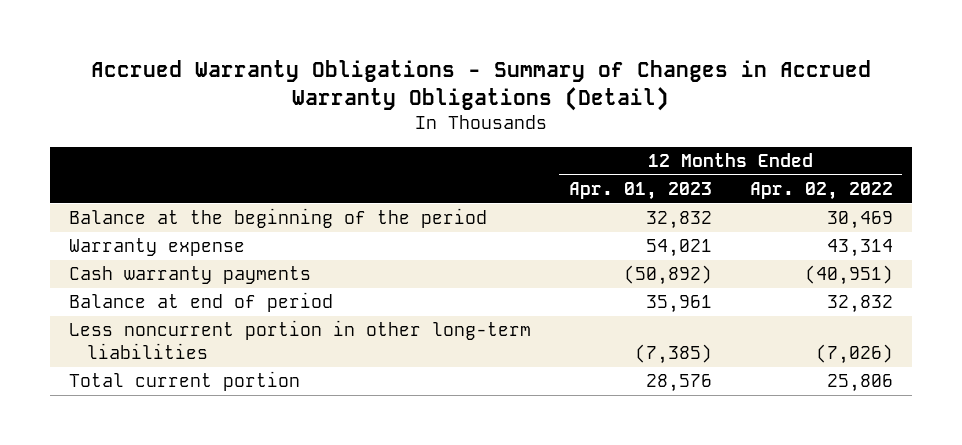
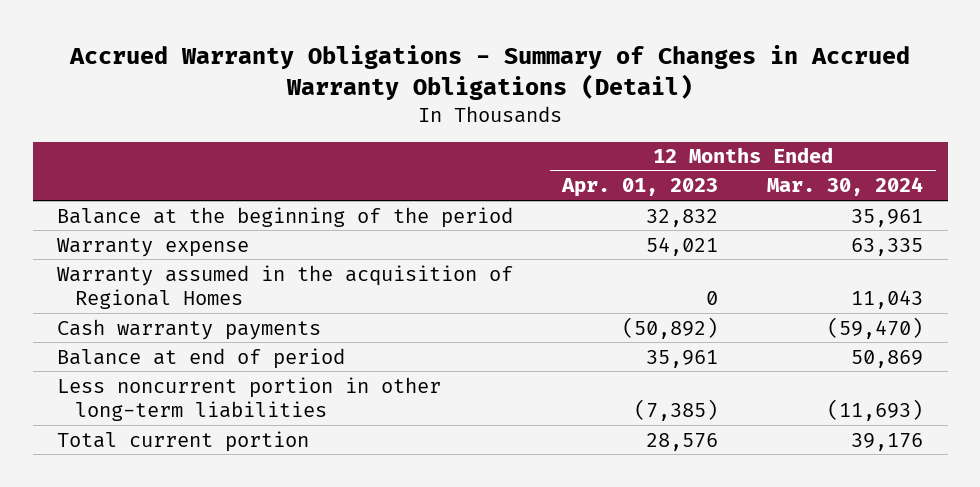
- | 12 Months Ended Apr. 01, 2023 | 12 Months Ended Apr. 02, 2022
+ | 12 Months Ended Apr. 01, 2023 | 12 Months Ended Mar. 30, 2024
+ Warranty assumed in the acquisition of Regional Homes | 0 | 11,043

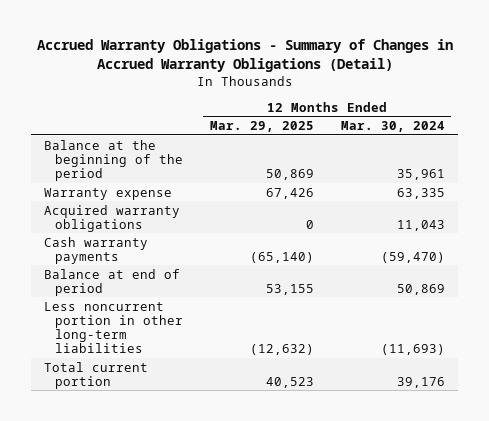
- | 12 Months Ended Apr. 01, 2023 | 12 Months Ended Mar. 30, 2024
+ | 12 Months Ended Mar. 29, 2025 | 12 Months Ended Mar. 30, 2024
- Warranty assumed in the acquisition of Regional Homes | 0 | 11,043
+ Acquired warranty obligations | 0 | 11,043

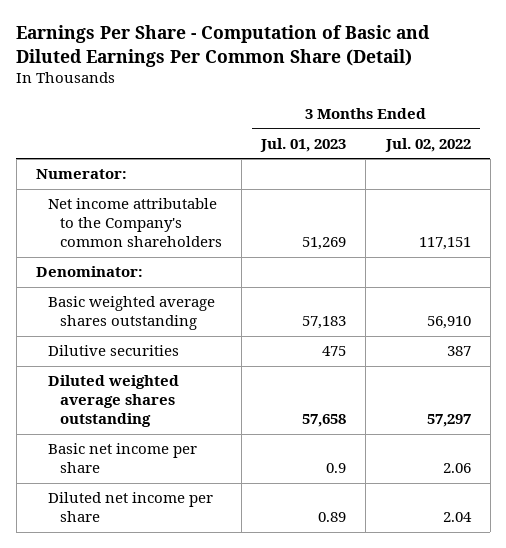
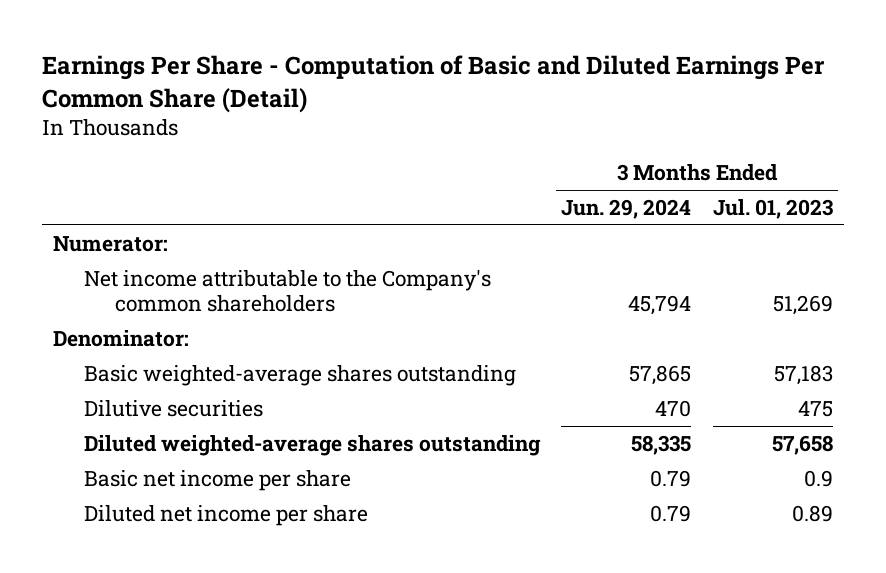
- | 3 Months Ended Jul. 01, 2023 | 3 Months Ended Jul. 02, 2022
+ | 3 Months Ended Jun. 29, 2024 | 3 Months Ended Jul. 01, 2023
- Basic weighted average shares outstanding | 57,183 | 56,910
+ Basic weighted-average shares outstanding | 57,865 | 57,183
- Diluted weighted average shares outstanding | 57,658 | 57,297
+ Diluted weighted-average shares outstanding | 58,335 | 57,658

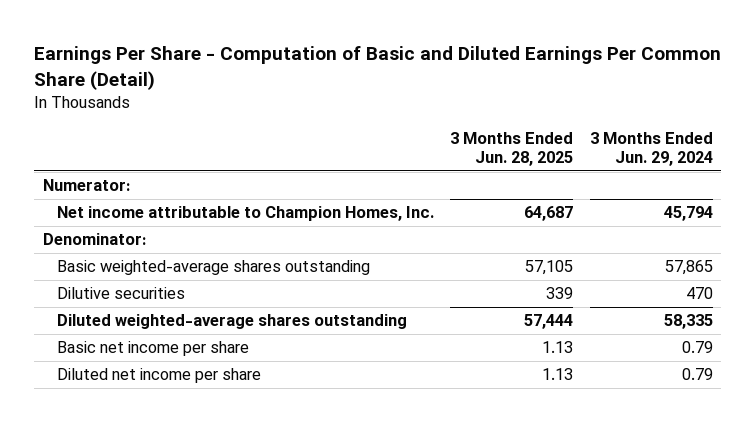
- | 3 Months Ended Jun. 29, 2024 | 3 Months Ended Jul. 01, 2023
+ | 3 Months Ended Jun. 28, 2025 | 3 Months Ended Jun. 29, 2024
- Net income attributable to the Company's common shareholders | 45,794 | 51,269
+ Net income attributable to Champion Homes, Inc. | 64,687 | 45,794

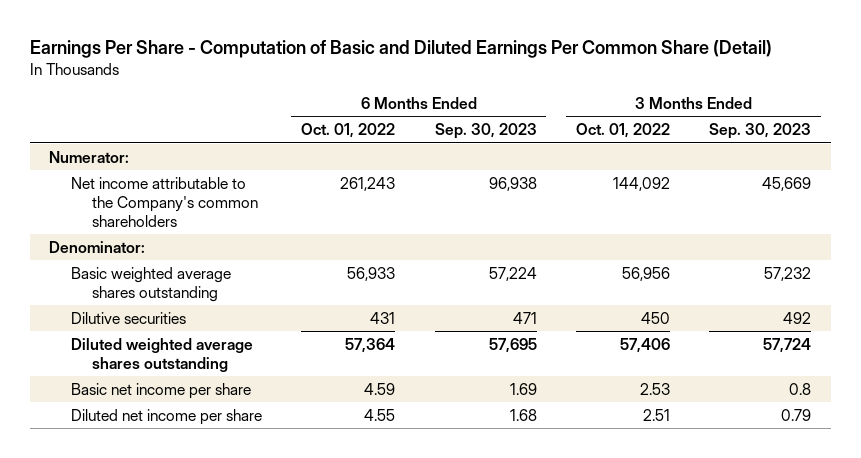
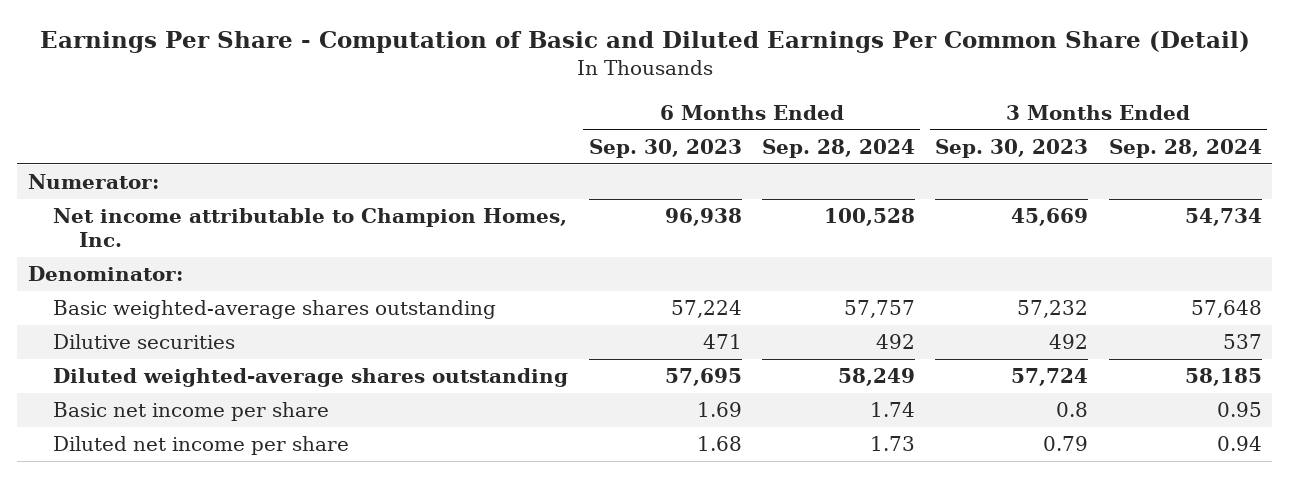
- | 6 Months Ended Oct. 01, 2022 | 6 Months Ended Sep. 30, 2023 | 3 Months Ended Oct. 01, 2022 | 3 Months Ended Sep. 30, 2023
+ | 6 Months Ended Sep. 30, 2023 | 6 Months Ended Sep. 28, 2024 | 3 Months Ended Sep. 30, 2023 | 3 Months Ended Sep. 28, 2024
- Net income attributable to the Company's common shareholders | 261,243 | 96,938 | 144,092 | 45,669
+ Net income attributable to Champion Homes, Inc. | 96,938 | 100,528 | 45,669 | 54,734
- Basic weighted average shares outstanding | 56,933 | 57,224 | 56,956 | 57,232
+ Basic weighted-average shares outstanding | 57,224 | 57,757 | 57,232 | 57,648
- Diluted weighted average shares outstanding | 57,364 | 57,695 | 57,406 | 57,724
+ Diluted weighted-average shares outstanding | 57,695 | 58,249 | 57,724 | 58,185

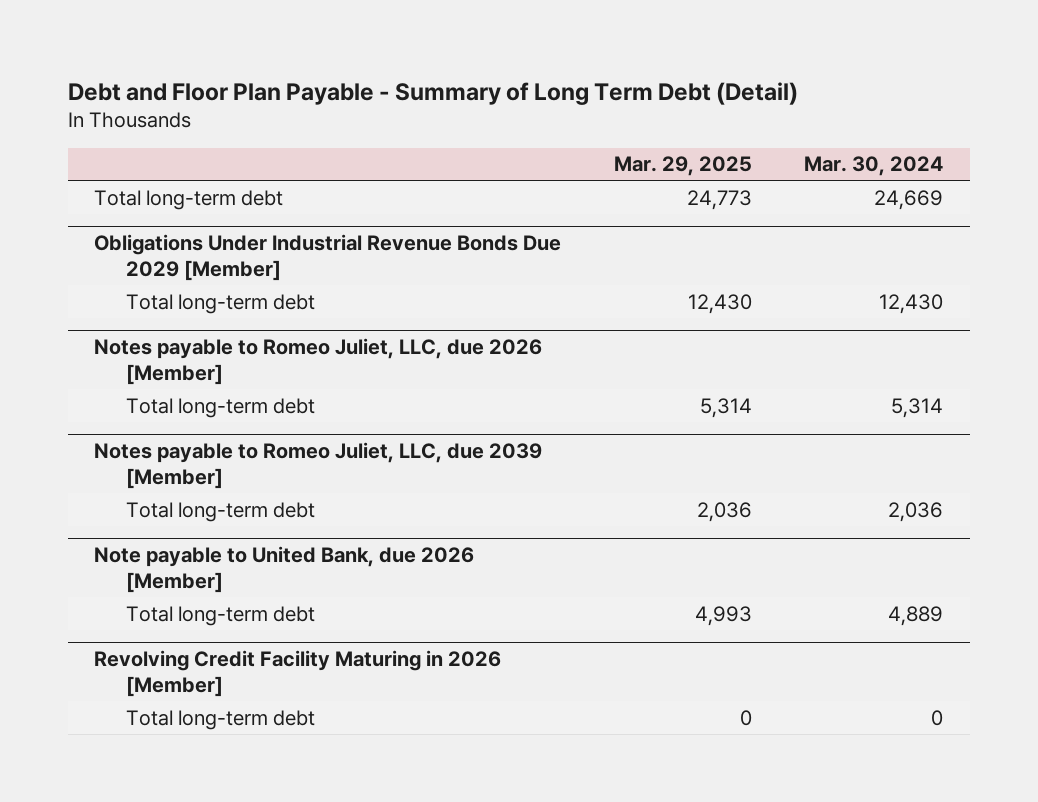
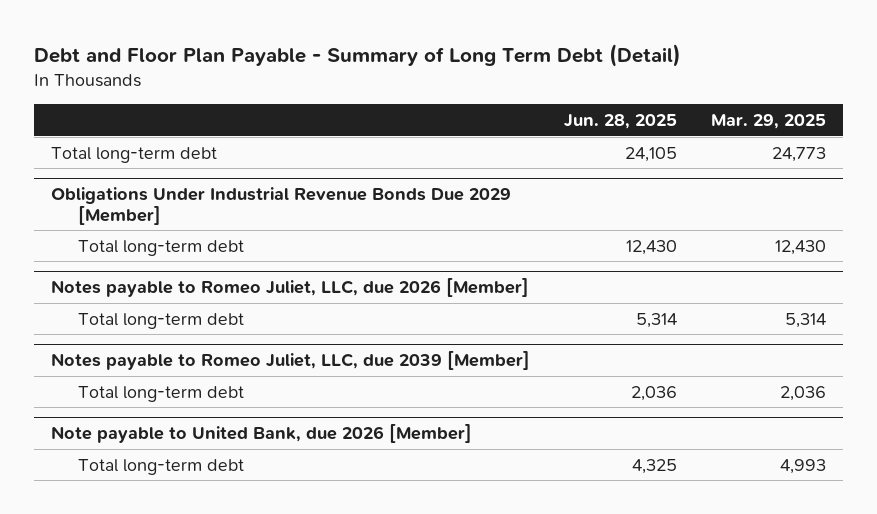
- | Mar. 29, 2025 | Mar. 30, 2024
+ | Jun. 28, 2025 | Mar. 29, 2025
- Revolving Credit Facility Maturing in 2026 [Member]
- Total long-term debt | 0 | 0

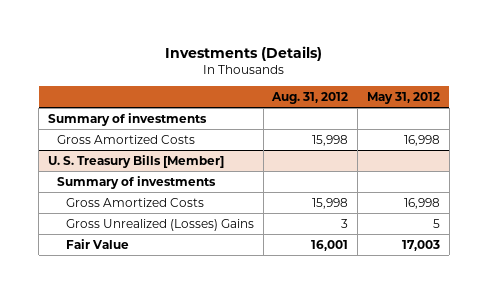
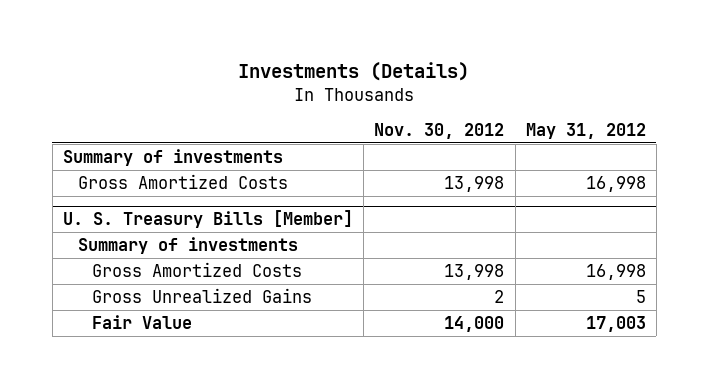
- | Aug. 31, 2012 | May 31, 2012
+ | Nov. 30, 2012 | May 31, 2012
@ U. S. Treasury Bills [Member]
- Gross Unrealized (Losses) Gains | 3 | 5
+ Gross Unrealized Gains | 2 | 5

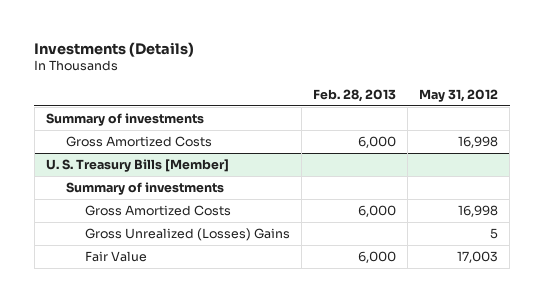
- | Nov. 30, 2012 | May 31, 2012
+ | Feb. 28, 2013 | May 31, 2012
@ U. S. Treasury Bills [Member]
- Gross Unrealized Gains | 2 | 5
+ Gross Unrealized (Losses) Gains | | 5

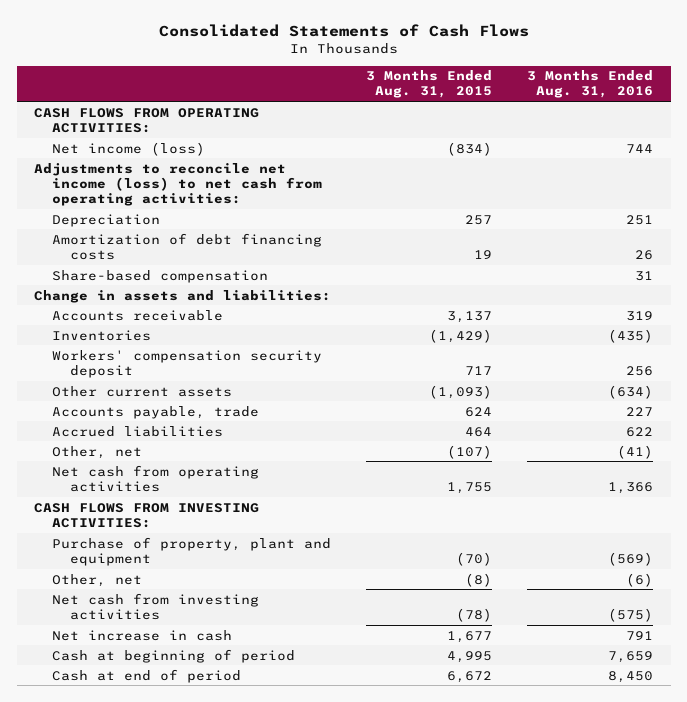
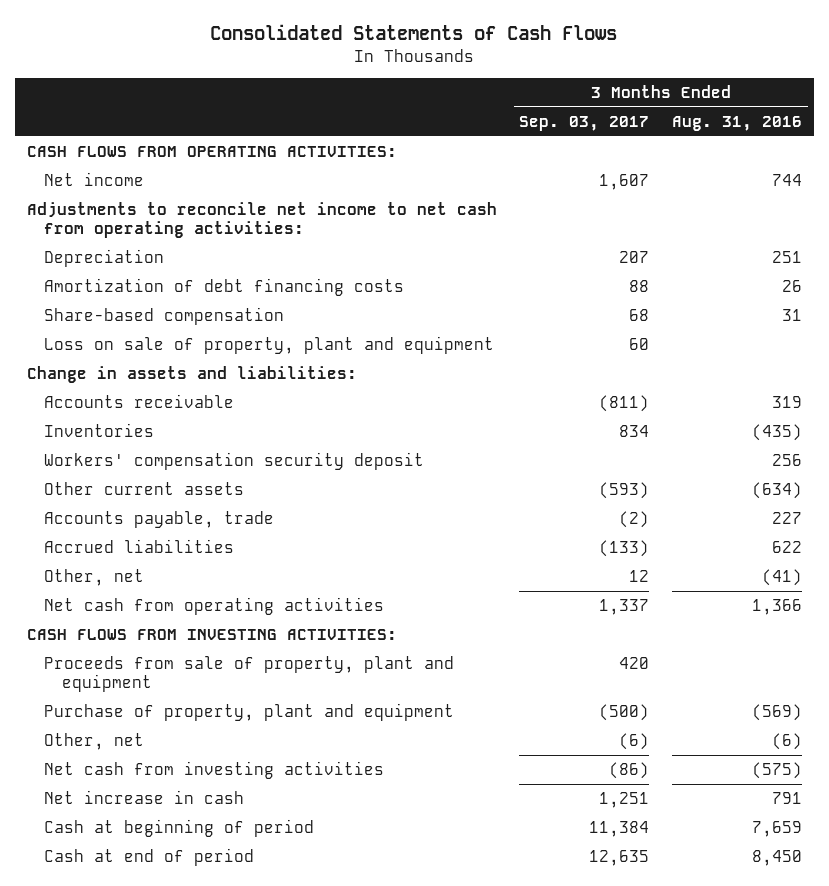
- | 3 Months Ended Aug. 31, 2015 | 3 Months Ended Aug. 31, 2016
+ | 3 Months Ended Sep. 03, 2017 | 3 Months Ended Aug. 31, 2016
- Net income (loss) | (834) | 744
- Adjustments to reconcile net income (loss) to net cash from operating activities:
+ Net income | 1,607 | 744
+ Adjustments to reconcile net income to net cash from operating activities:
+ Loss on sale of property, plant and equipment | 60 |
+ Proceeds from sale of property, plant and equipment | 420 |

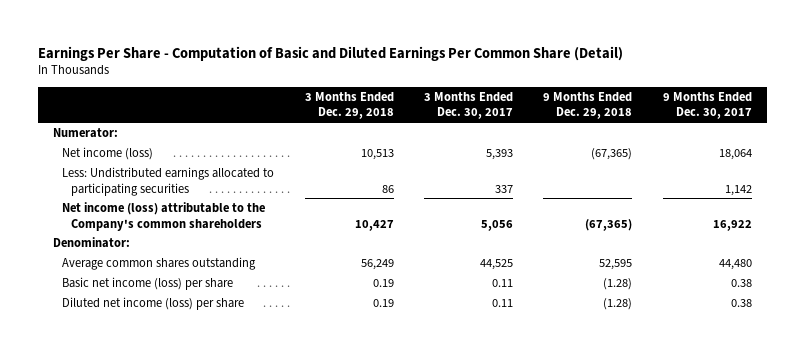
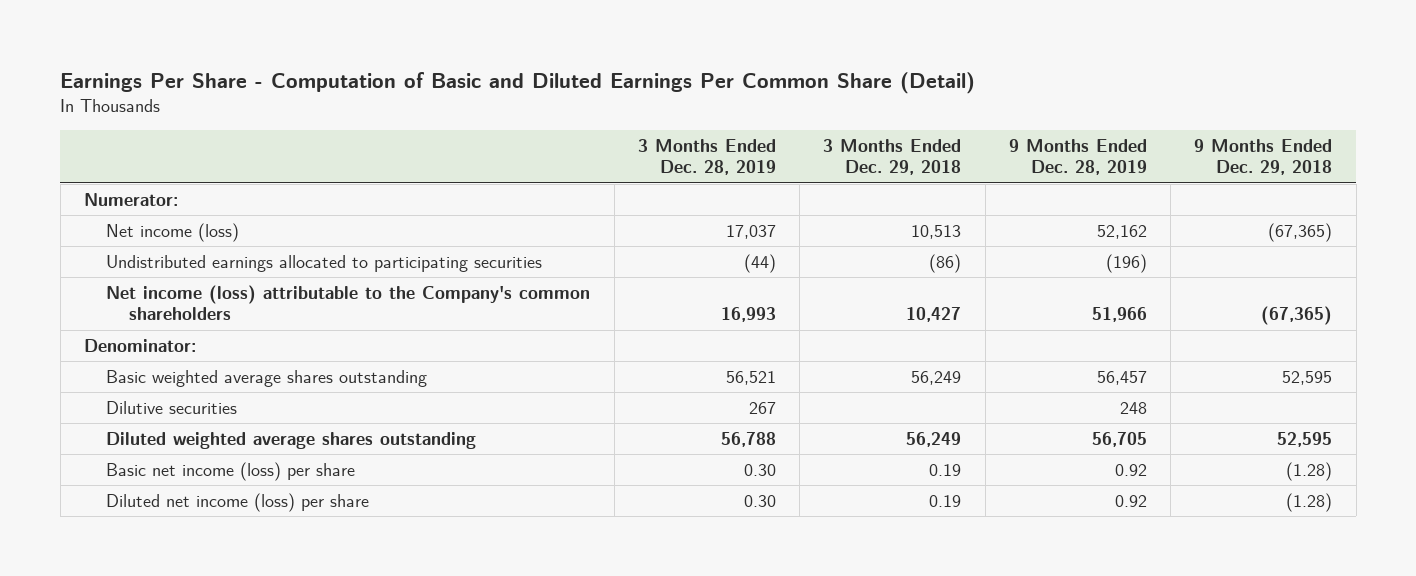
- | 3 Months Ended Dec. 29, 2018 | 3 Months Ended Dec. 30, 2017 | 9 Months Ended Dec. 29, 2018 | 9 Months Ended Dec. 30, 2017
+ | 3 Months Ended Dec. 28, 2019 | 3 Months Ended Dec. 29, 2018 | 9 Months Ended Dec. 28, 2019 | 9 Months Ended Dec. 29, 2018
- Less: Undistributed earnings allocated to participating securities | 86 | 337 | | 1,142
+ Undistributed earnings allocated to participating securities | (44) | (86) | (196) |
- Average common shares outstanding | 56,249 | 44,525 | 52,595 | 44,480
+ Basic weighted average shares outstanding | 56,521 | 56,249 | 56,457 | 52,595
+ Dilutive securities | 267 | | 248 |
+ Diluted weighted average shares outstanding | 56,788 | 56,249 | 56,705 | 52,595

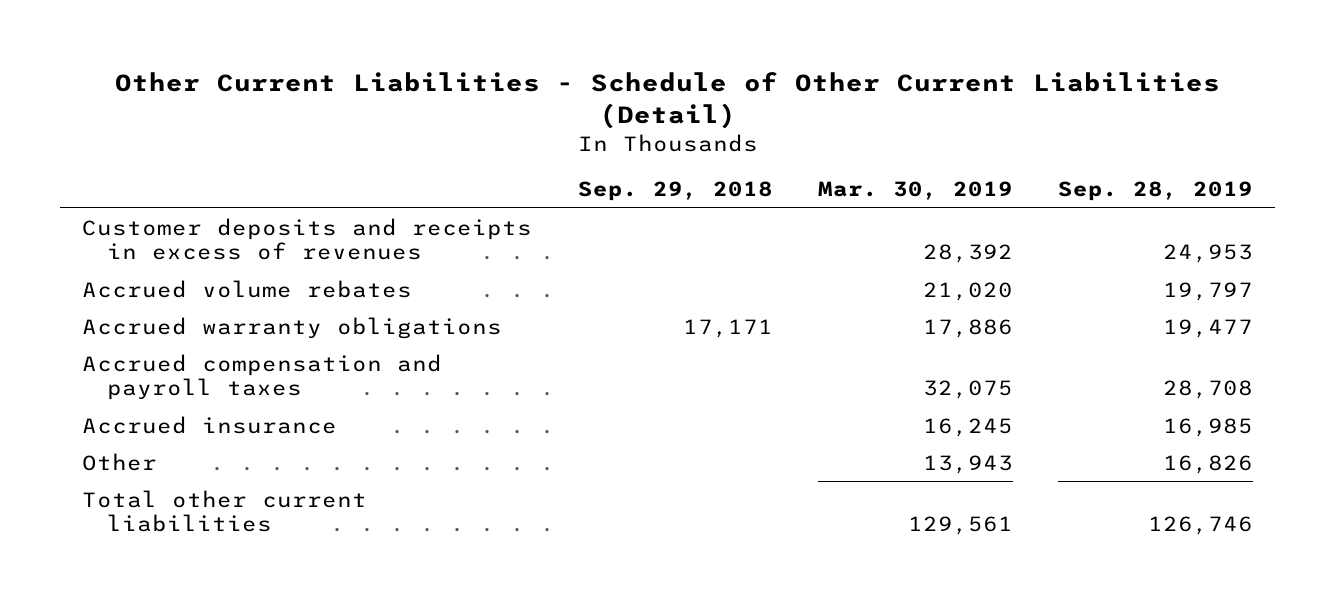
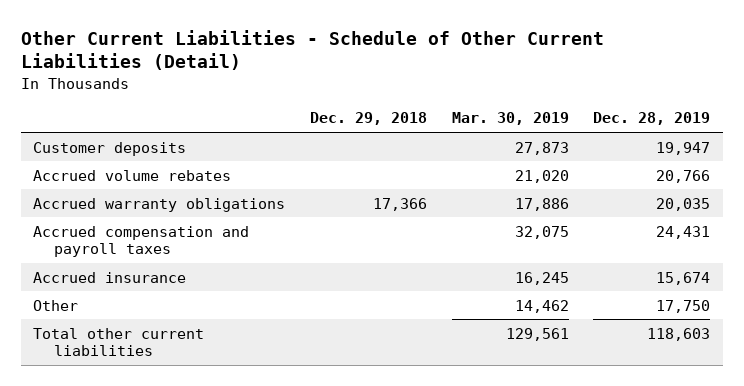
- | Sep. 29, 2018 | Mar. 30, 2019 | Sep. 28, 2019
+ | Dec. 29, 2018 | Mar. 30, 2019 | Dec. 28, 2019
- Customer deposits and receipts in excess of revenues | | 28,392 | 24,953
+ Customer deposits | | 27,873 | 19,947
- Other | | 13,943 | 16,826
+ Other | | 14,462 | 17,750

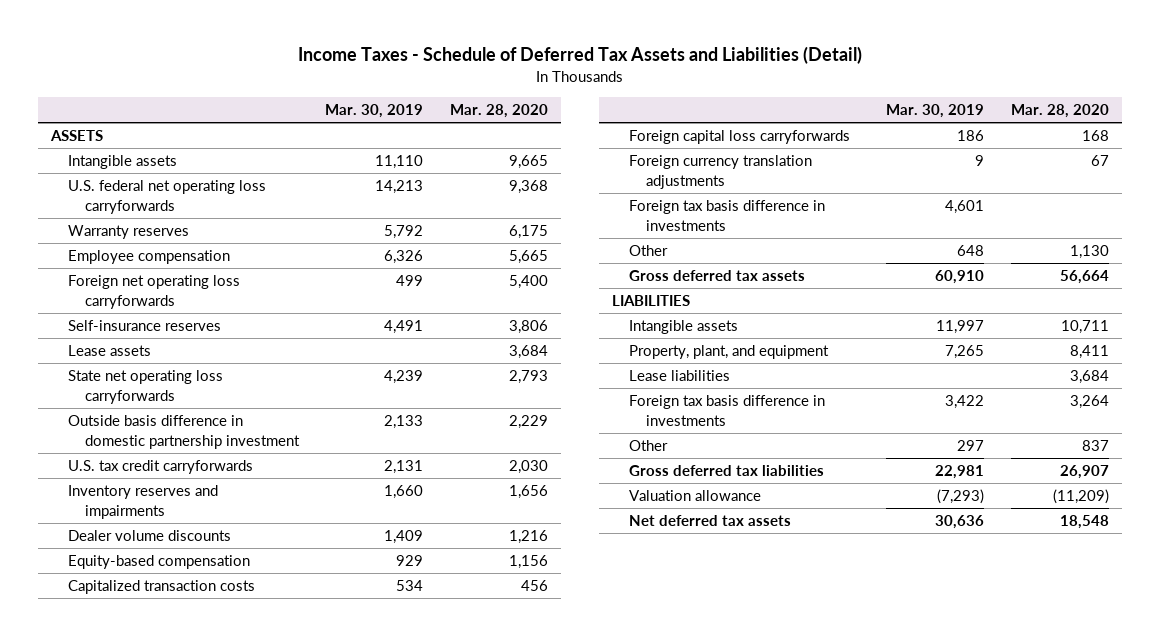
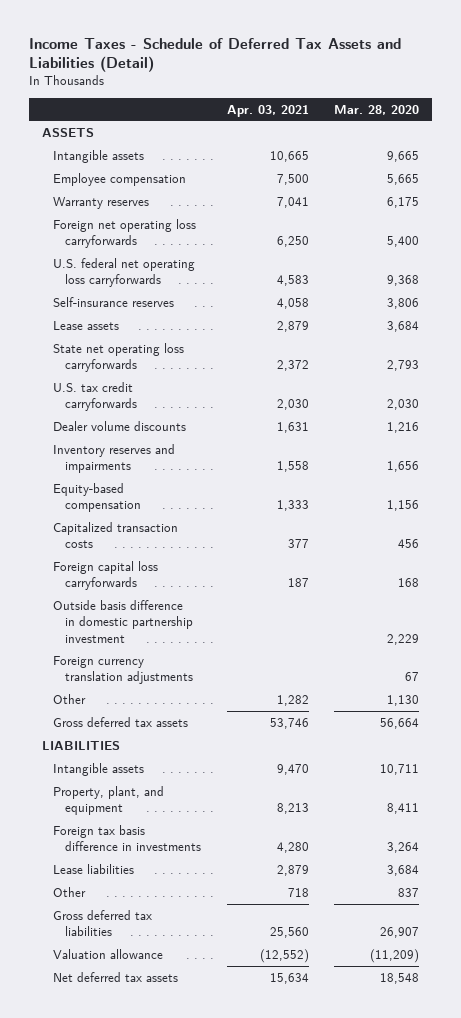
- | Mar. 30, 2019 | Mar. 28, 2020
+ | Apr. 03, 2021 | Mar. 28, 2020
moved down: Warranty reserves | 7,041 | 6,175
moved down: U.S. federal net operating loss carryforwards | 4,583 | 9,368
moved down: Inventory reserves and impairments | 1,558 | 1,656
moved down: Outside basis difference in domestic partnership investment | | 2,229
- Foreign tax basis difference in investments | 4,601 |
moved down: Lease liabilities | 2,879 | 3,684

